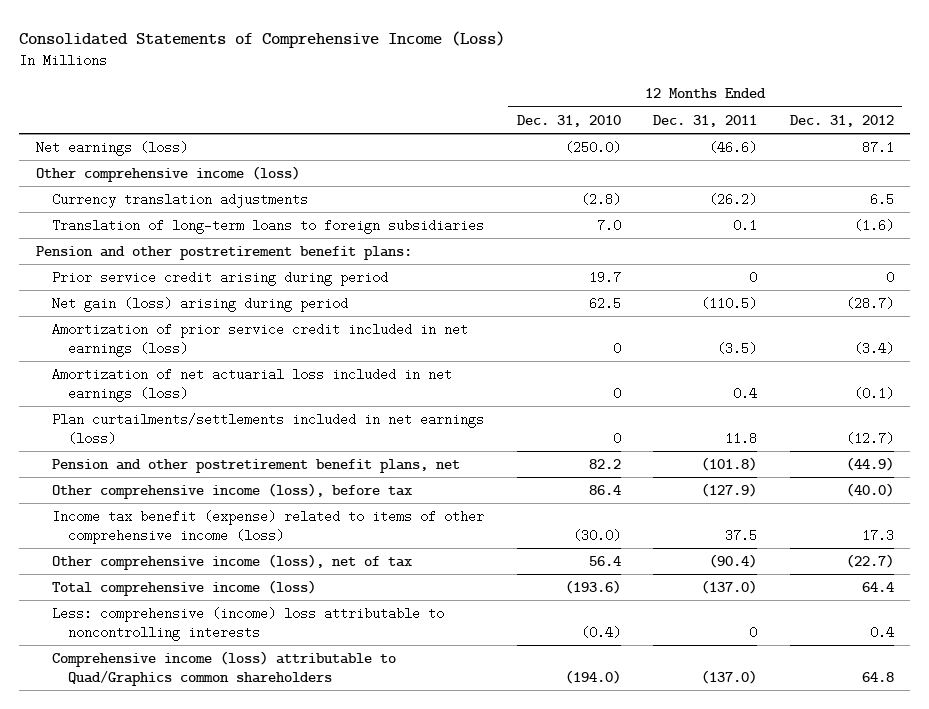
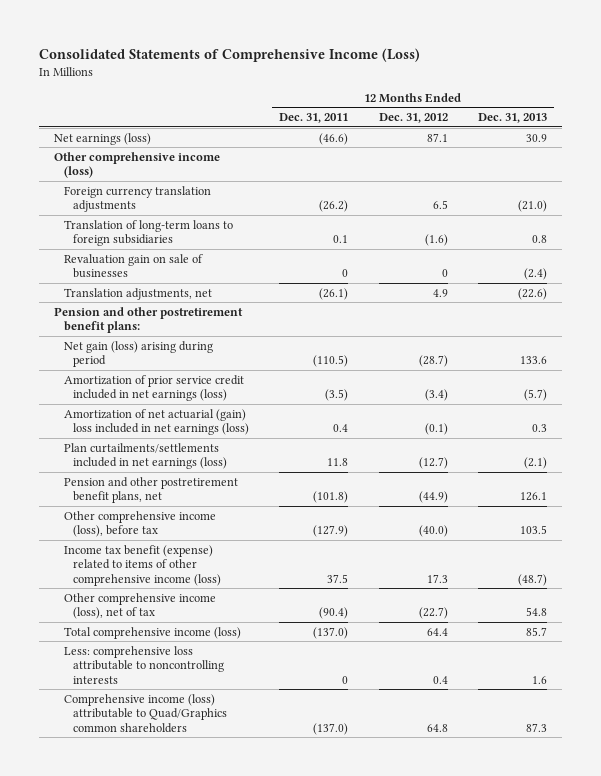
- | 12 Months Ended Dec. 31, 2010 | 12 Months Ended Dec. 31, 2011 | 12 Months Ended Dec. 31, 2012
+ | 12 Months Ended Dec. 31, 2011 | 12 Months Ended Dec. 31, 2012 | 12 Months Ended Dec. 31, 2013
- Currency translation adjustments | (2.8) | (26.2) | 6.5
+ Foreign currency translation adjustments | (26.2) | 6.5 | (21.0)
+ Revaluation gain on sale of businesses | 0 | 0 | (2.4)
+ Translation adjustments, net | (26.1) | 4.9 | (22.6)
- Prior service credit arising during period | 19.7 | 0 | 0
- Amortization of net actuarial loss included in net earnings (loss) | 0 | 0.4 | (0.1)
+ Amortization of net actuarial (gain) loss included in net earnings (loss) | 0.4 | (0.1) | 0.3
- Less: comprehensive (income) loss attributable to noncontrolling interests | (0.4) | 0 | 0.4
+ Less: comprehensive loss attributable to noncontrolling interests | 0 | 0.4 | 1.6

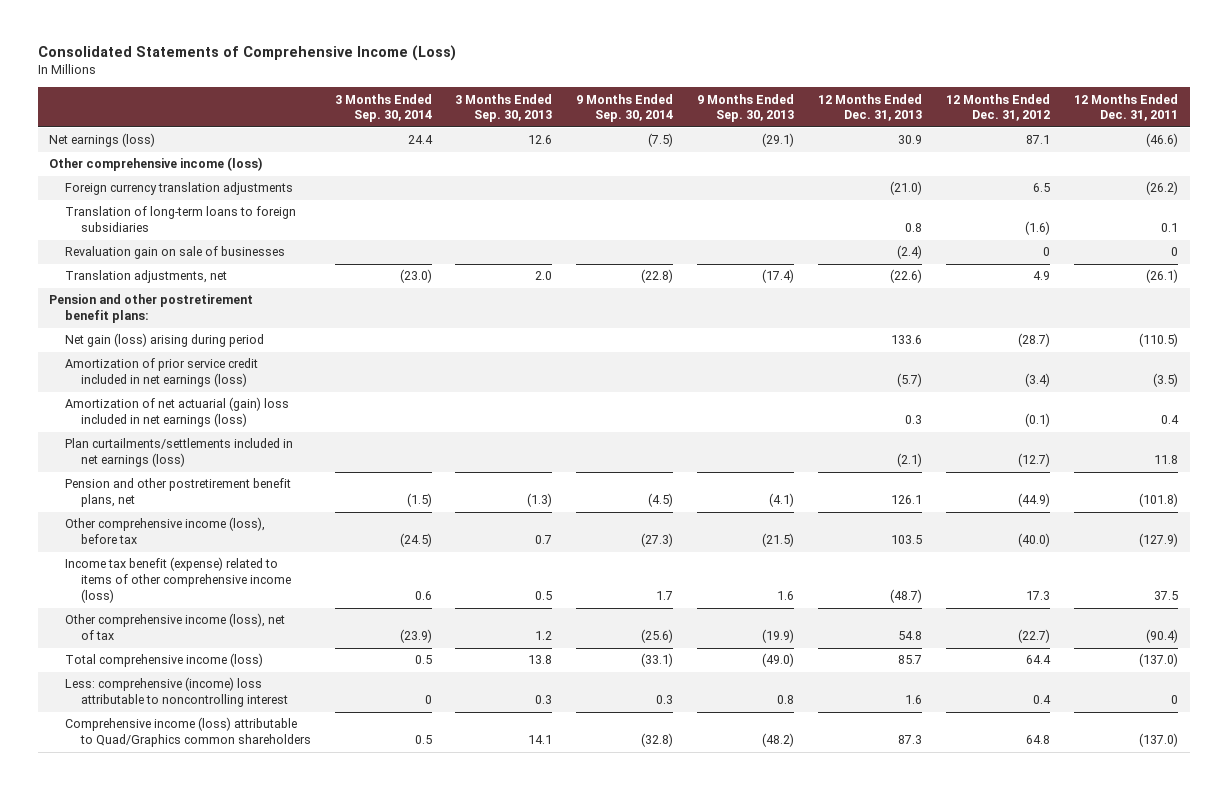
- | 12 Months Ended Dec. 31, 2011 | 12 Months Ended Dec. 31, 2012 | 12 Months Ended Dec. 31, 2013
+ | 3 Months Ended Sep. 30, 2014 | 3 Months Ended Sep. 30, 2013 | 9 Months Ended Sep. 30, 2014 | 9 Months Ended Sep. 30, 2013 | 12 Months Ended Dec. 31, 2013 | 12 Months Ended Dec. 31, 2012 | 12 Months Ended Dec. 31, 2011
- Less: comprehensive loss attributable to noncontrolling interests | 0 | 0.4 | 1.6
+ Less: comprehensive (income) loss attributable to noncontrolling interest | 0 | 0.3 | 0.3 | 0.8 | 1.6 | 0.4 | 0

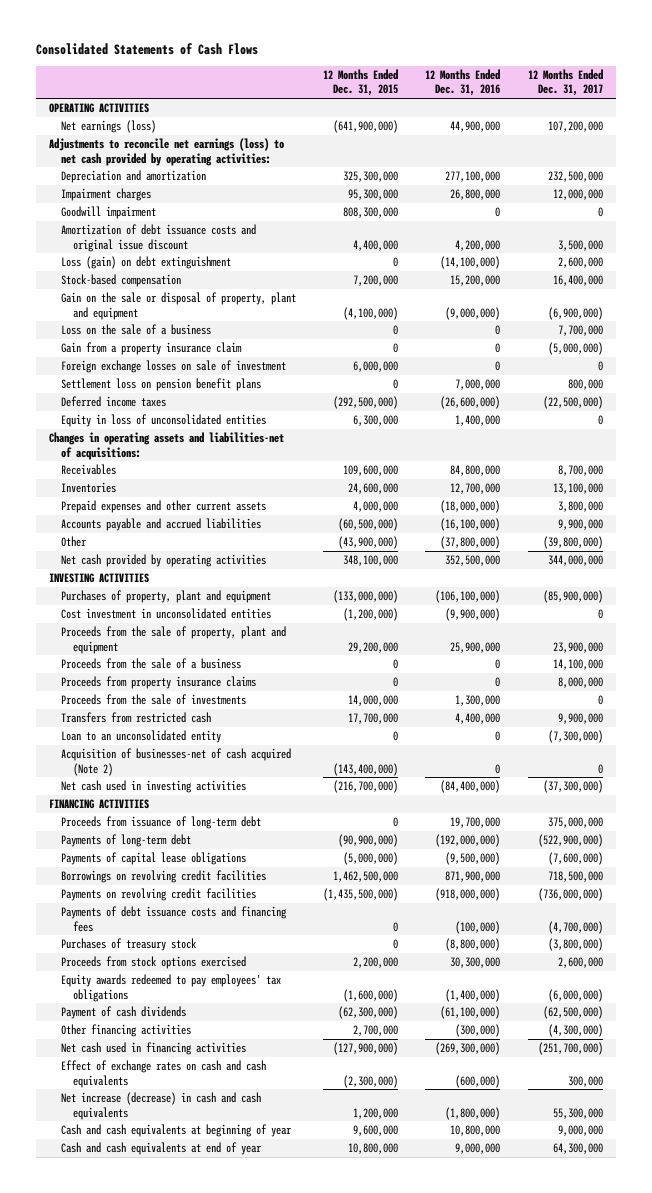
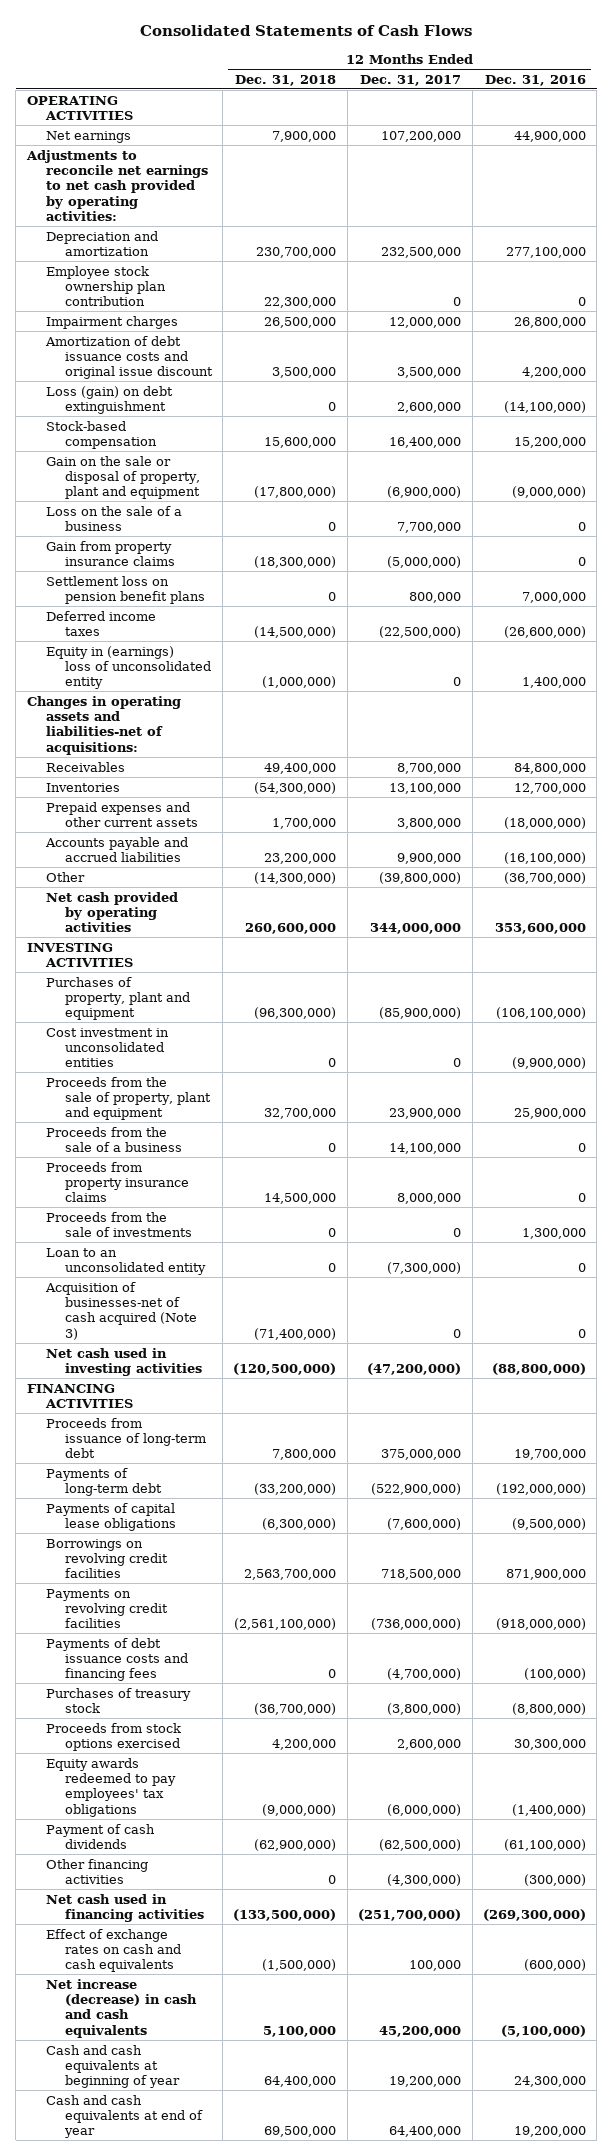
- | 12 Months Ended Dec. 31, 2015 | 12 Months Ended Dec. 31, 2016 | 12 Months Ended Dec. 31, 2017
+ | 12 Months Ended Dec. 31, 2018 | 12 Months Ended Dec. 31, 2017 | 12 Months Ended Dec. 31, 2016
- Net earnings (loss) | (641,900,000) | 44,900,000 | 107,200,000
- Adjustments to reconcile net earnings (loss) to net cash provided by operating activities:
+ Net earnings | 7,900,000 | 107,200,000 | 44,900,000
+ Adjustments to reconcile net earnings to net cash provided by operating activities:
+ Employee stock ownership plan contribution | 22,300,000 | 0 | 0
- Goodwill impairment | 808,300,000 | 0 | 0
- Gain from a property insurance claim | 0 | 0 | (5,000,000)
- Foreign exchange losses on sale of investment | 6,000,000 | 0 | 0
+ Gain from property insurance claims | (18,300,000) | (5,000,000) | 0
- Equity in loss of unconsolidated entities | 6,300,000 | 1,400,000 | 0
+ Equity in (earnings) loss of unconsolidated entity | (1,000,000) | 0 | 1,400,000
- Other | (43,900,000) | (37,800,000) | (39,800,000)
- Net cash provided by operating activities | 348,100,000 | 352,500,000 | 344,000,000
+ Other | (14,300,000) | (39,800,000) | (36,700,000)
+ Net cash provided by operating activities | 260,600,000 | 344,000,000 | 353,600,000
- Transfers from restricted cash | 17,700,000 | 4,400,000 | 9,900,000
- Acquisition of businesses-net of cash acquired (Note 2) | (143,400,000) | 0 | 0
- Net cash used in investing activities | (216,700,000) | (84,400,000) | (37,300,000)
+ Acquisition of businesses-net of cash acquired (Note 3) | (71,400,000) | 0 | 0
+ Net cash used in investing activities | (120,500,000) | (47,200,000) | (88,800,000)
- Effect of exchange rates on cash and cash equivalents | (2,300,000) | (600,000) | 300,000
- Net increase (decrease) in cash and cash equivalents | 1,200,000 | (1,800,000) | 55,300,000
- Cash and cash equivalents at beginning of year | 9,600,000 | 10,800,000 | 9,000,000
- Cash and cash equivalents at end of year | 10,800,000 | 9,000,000 | 64,300,000
+ Effect of exchange rates on cash and cash equivalents | (1,500,000) | 100,000 | (600,000)
+ Net increase (decrease) in cash and cash equivalents | 5,100,000 | 45,200,000 | (5,100,000)
+ Cash and cash equivalents at beginning of year | 64,400,000 | 19,200,000 | 24,300,000
+ Cash and cash equivalents at end of year | 69,500,000 | 64,400,000 | 19,200,000

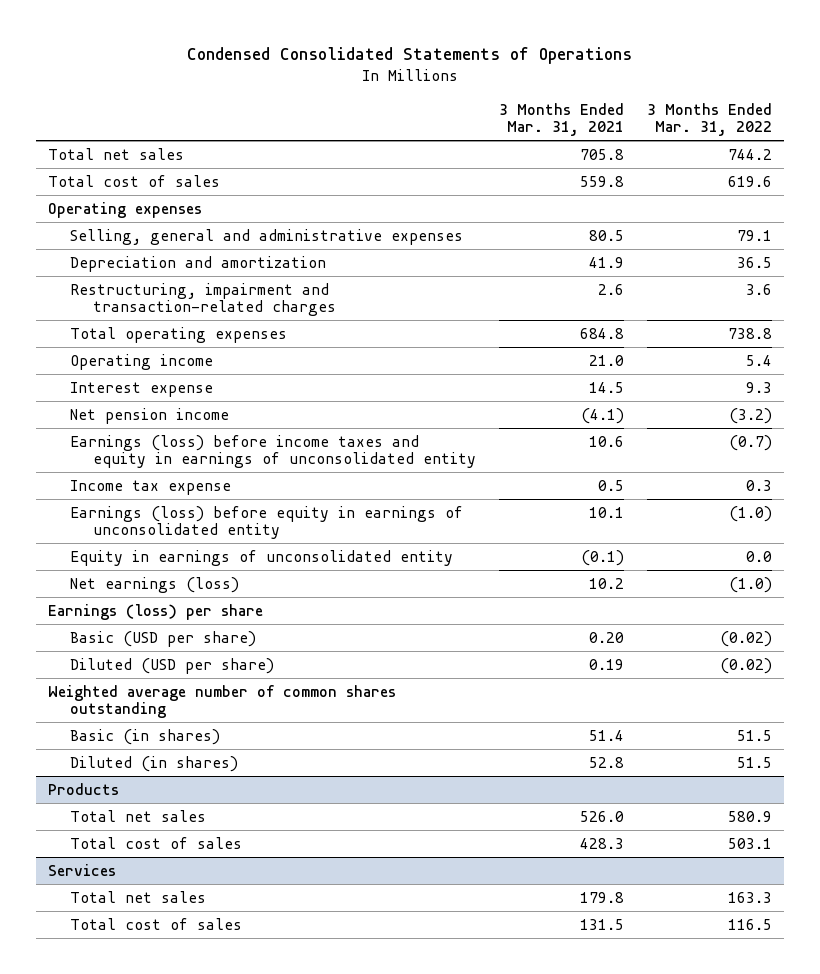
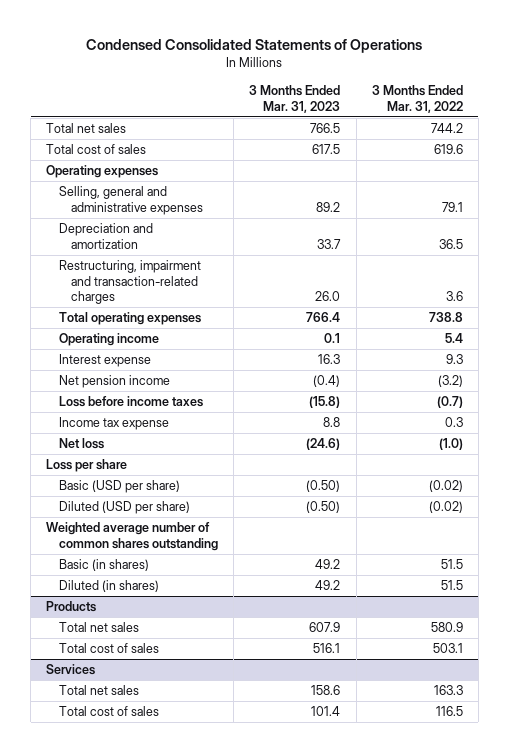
- | 3 Months Ended Mar. 31, 2021 | 3 Months Ended Mar. 31, 2022
+ | 3 Months Ended Mar. 31, 2023 | 3 Months Ended Mar. 31, 2022
- Earnings (loss) before income taxes and equity in earnings of unconsolidated entity | 10.6 | (0.7)
+ Loss before income taxes | (15.8) | (0.7)
- Earnings (loss) before equity in earnings of unconsolidated entity | 10.1 | (1.0)
- Equity in earnings of unconsolidated entity | (0.1) | 0.0
- Net earnings (loss) | 10.2 | (1.0)
- Earnings (loss) per share
+ Net loss | (24.6) | (1.0)
+ Loss per share

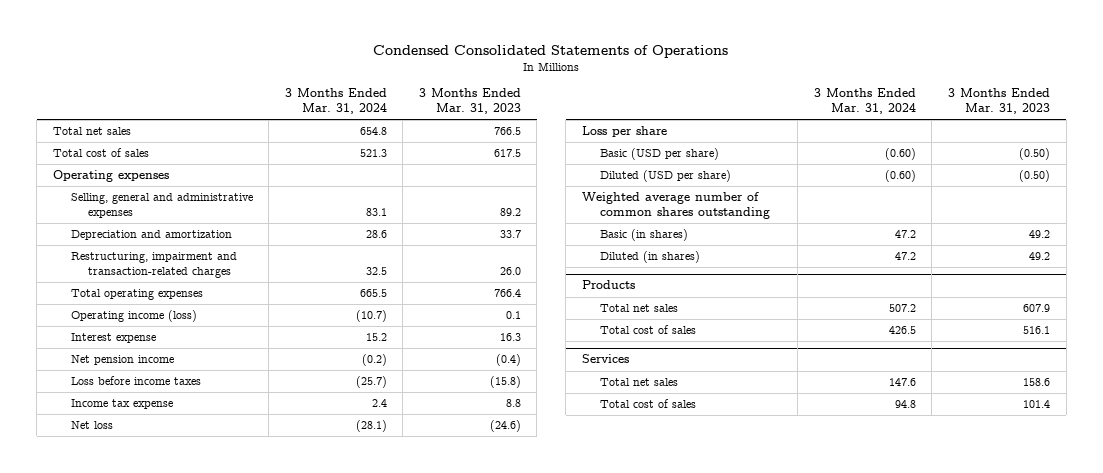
- | 3 Months Ended Mar. 31, 2023 | 3 Months Ended Mar. 31, 2022
+ | 3 Months Ended Mar. 31, 2024 | 3 Months Ended Mar. 31, 2023
- Operating income | 0.1 | 5.4
+ Operating income (loss) | (10.7) | 0.1

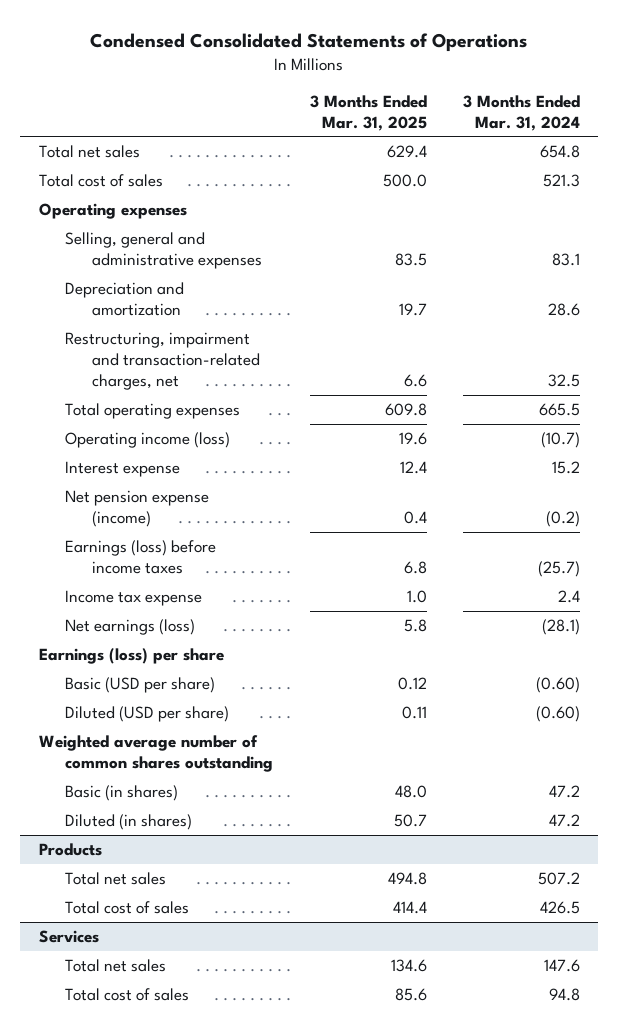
- | 3 Months Ended Mar. 31, 2024 | 3 Months Ended Mar. 31, 2023
+ | 3 Months Ended Mar. 31, 2025 | 3 Months Ended Mar. 31, 2024
- Restructuring, impairment and transaction-related charges | 32.5 | 26.0
+ Restructuring, impairment and transaction-related charges, net | 6.6 | 32.5
- Net pension income | (0.2) | (0.4)
- Loss before income taxes | (25.7) | (15.8)
+ Net pension expense (income) | 0.4 | (0.2)
+ Earnings (loss) before income taxes | 6.8 | (25.7)
- Net loss | (28.1) | (24.6)
- Loss per share
+ Net earnings (loss) | 5.8 | (28.1)
+ Earnings (loss) per share

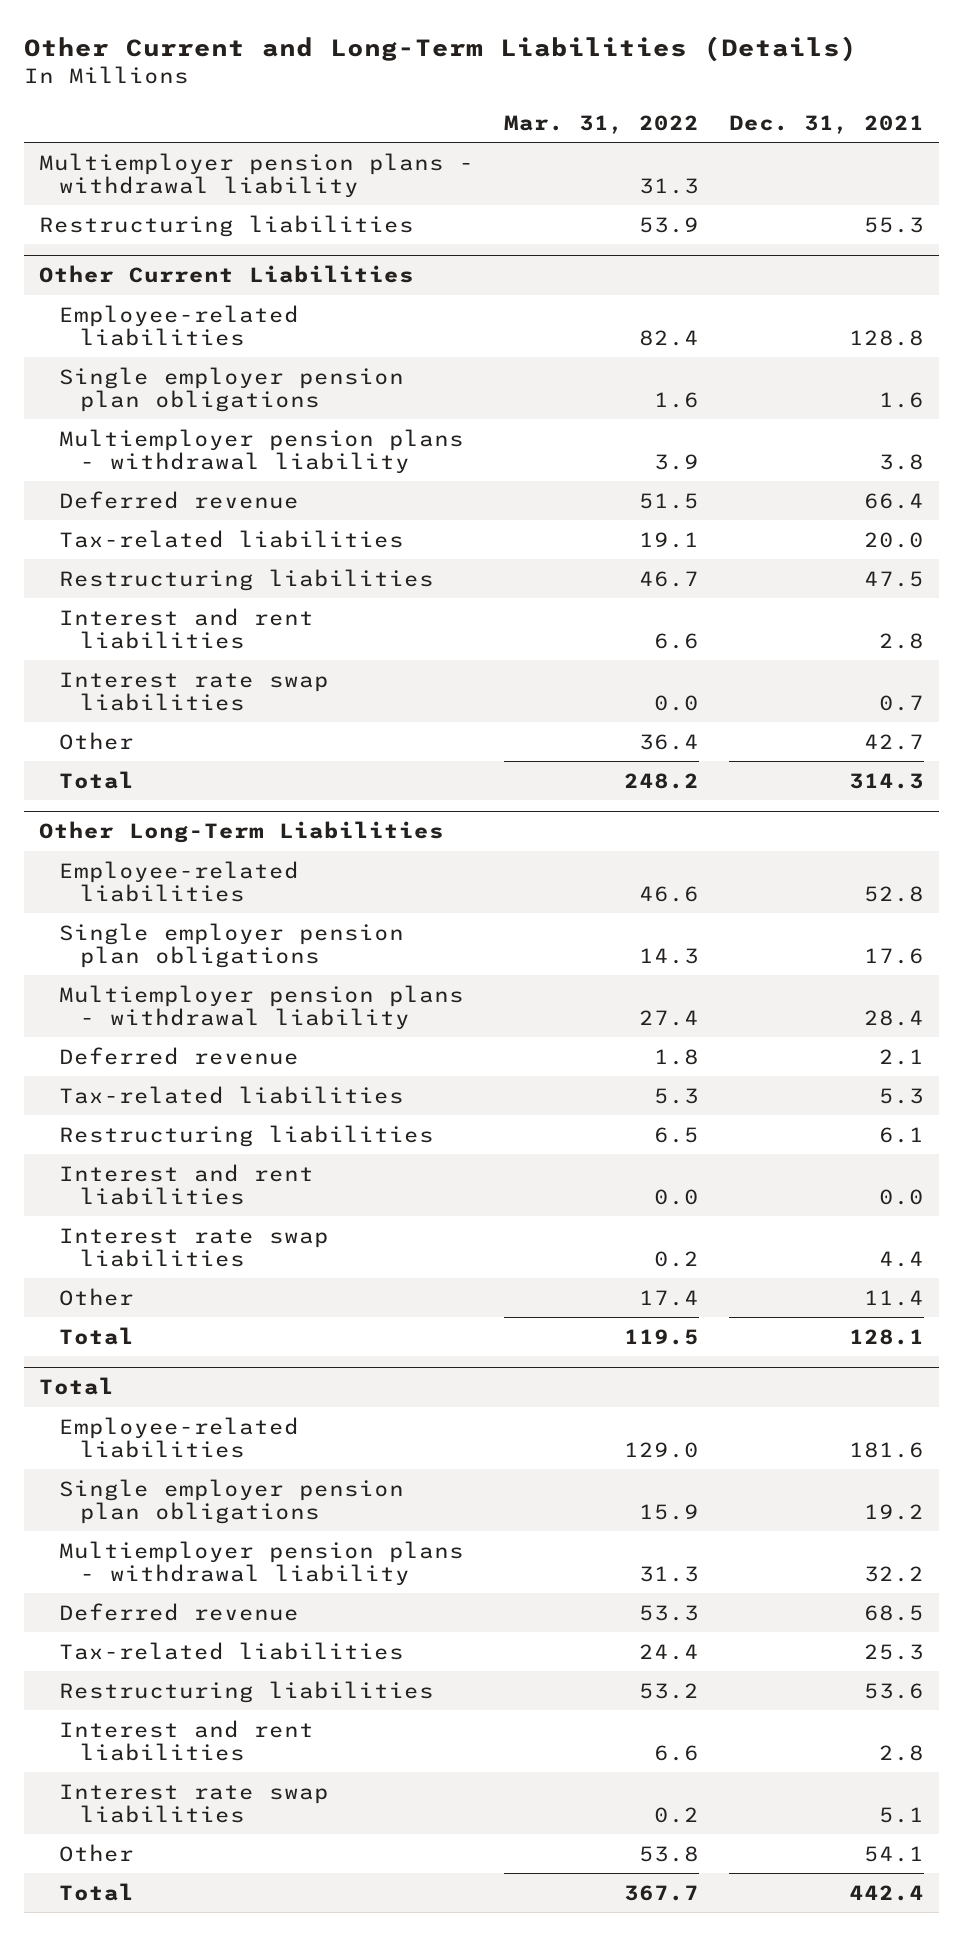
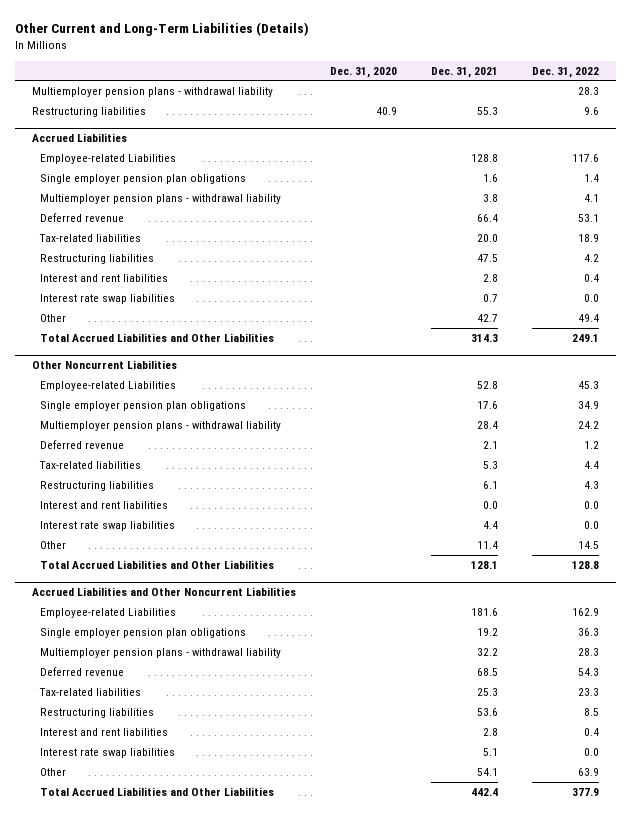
- | Mar. 31, 2022 | Dec. 31, 2021
+ | Dec. 31, 2020 | Dec. 31, 2021 | Dec. 31, 2022
- Other Current Liabilities
- Employee-related liabilities | 82.4 | 128.8
+ Accrued Liabilities
+ Employee-related Liabilities | | 128.8 | 117.6
- Total | 248.2 | 314.3
- Other Long-Term Liabilities
- Employee-related liabilities | 46.6 | 52.8
+ Total Accrued Liabilities and Other Liabilities | | 314.3 | 249.1
+ Other Noncurrent Liabilities
+ Employee-related Liabilities | | 52.8 | 45.3
- Total | 119.5 | 128.1
- Total
- Employee-related liabilities | 129.0 | 181.6
+ Total Accrued Liabilities and Other Liabilities | | 128.1 | 128.8
+ Accrued Liabilities and Other Noncurrent Liabilities
+ Employee-related Liabilities | | 181.6 | 162.9
- Total | 367.7 | 442.4
+ Total Accrued Liabilities and Other Liabilities | | 442.4 | 377.9

